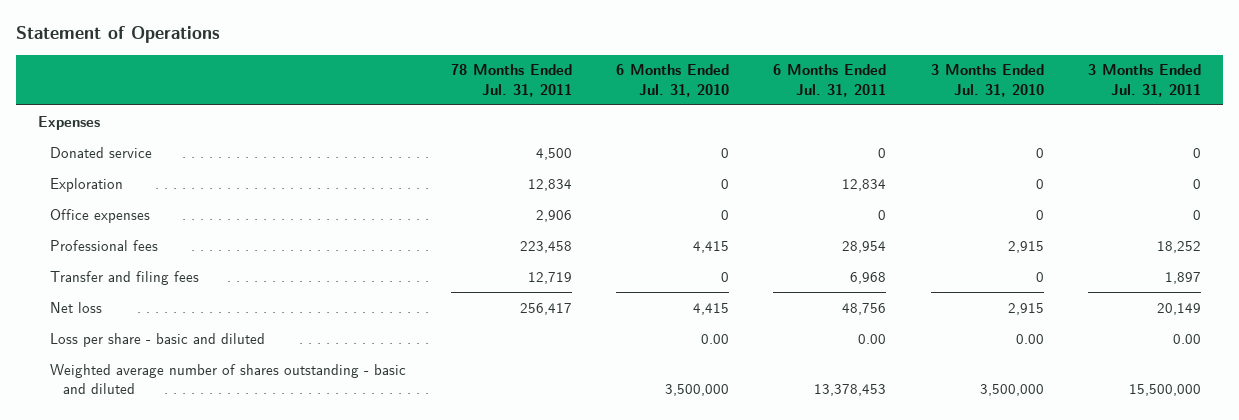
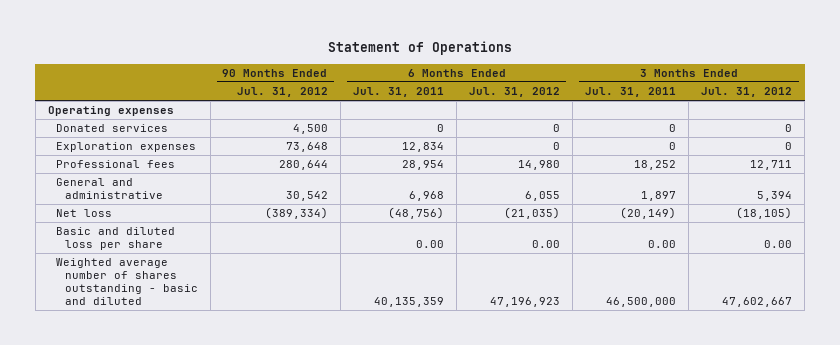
- | 78 Months Ended Jul. 31, 2011 | 6 Months Ended Jul. 31, 2010 | 6 Months Ended Jul. 31, 2011 | 3 Months Ended Jul. 31, 2010 | 3 Months Ended Jul. 31, 2011
+ | 90 Months Ended Jul. 31, 2012 | 6 Months Ended Jul. 31, 2011 | 6 Months Ended Jul. 31, 2012 | 3 Months Ended Jul. 31, 2011 | 3 Months Ended Jul. 31, 2012
- Expenses
- Donated service | 4,500 | 0 | 0 | 0 | 0
- Exploration | 12,834 | 0 | 12,834 | 0 | 0
- Office expenses | 2,906 | 0 | 0 | 0 | 0
+ Operating expenses
+ Donated services | 4,500 | 0 | 0 | 0 | 0
+ Exploration expenses | 73,648 | 12,834 | 0 | 0 | 0
- Transfer and filing fees | 12,719 | 0 | 6,968 | 0 | 1,897
- Net loss | 256,417 | 4,415 | 48,756 | 2,915 | 20,149
- Loss per share - basic and diluted | | 0.00 | 0.00 | 0.00 | 0.00
- Weighted average number of shares outstanding - basic and diluted | | 3,500,000 | 13,378,453 | 3,500,000 | 15,500,000
+ General and administrative | 30,542 | 6,968 | 6,055 | 1,897 | 5,394
+ Net loss | (389,334) | (48,756) | (21,035) | (20,149) | (18,105)
+ Basic and diluted loss per share | | 0.00 | 0.00 | 0.00 | 0.00
+ Weighted average number of shares outstanding - basic and diluted | | 40,135,359 | 47,196,923 | 46,500,000 | 47,602,667

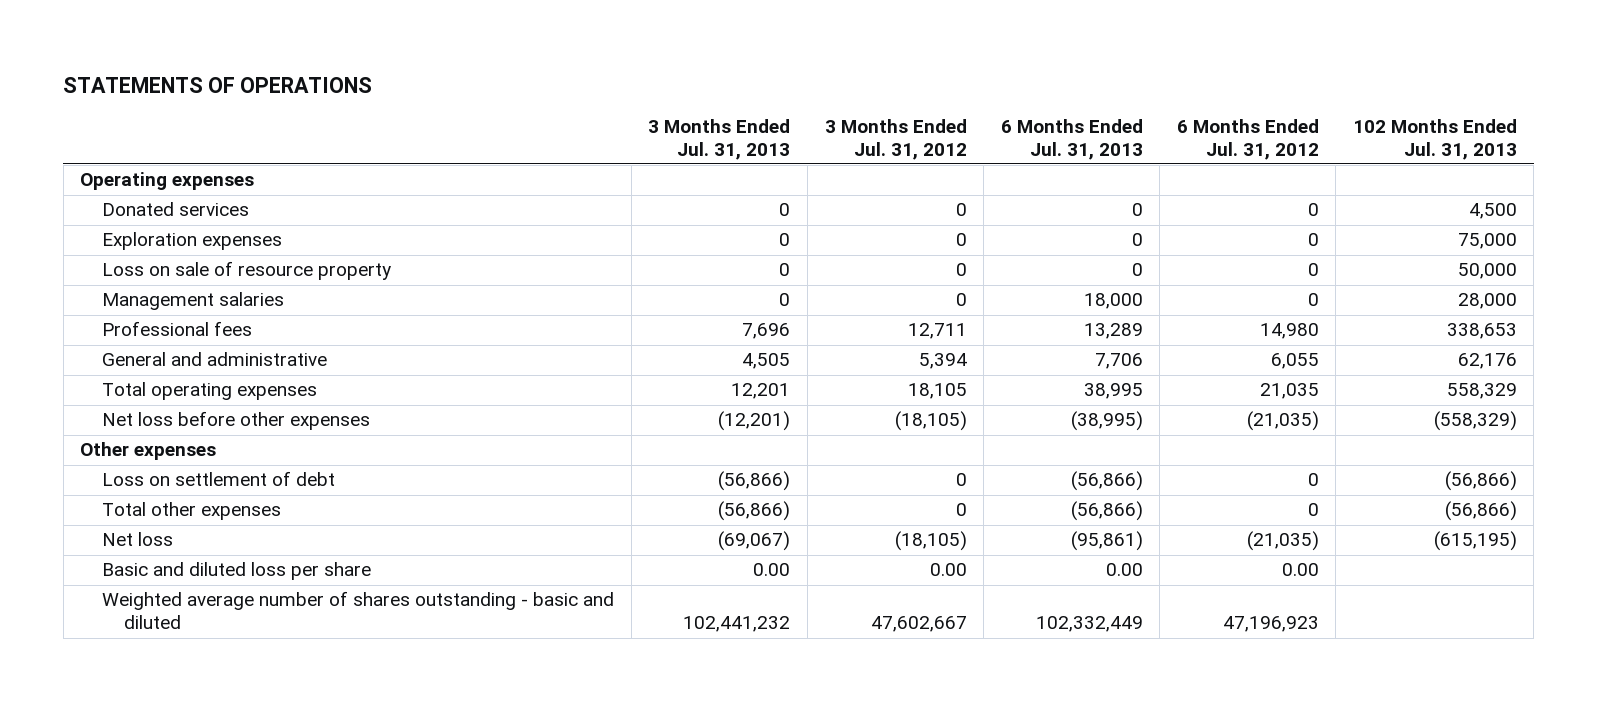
- Statement of Operations
+ STATEMENTS OF OPERATIONS
- | 90 Months Ended Jul. 31, 2012 | 6 Months Ended Jul. 31, 2011 | 6 Months Ended Jul. 31, 2012 | 3 Months Ended Jul. 31, 2011 | 3 Months Ended Jul. 31, 2012
+ | 3 Months Ended Jul. 31, 2013 | 3 Months Ended Jul. 31, 2012 | 6 Months Ended Jul. 31, 2013 | 6 Months Ended Jul. 31, 2012 | 102 Months Ended Jul. 31, 2013
+ Loss on sale of resource property | 0 | 0 | 0 | 0 | 50,000
+ Management salaries | 0 | 0 | 18,000 | 0 | 28,000
+ Total operating expenses | 12,201 | 18,105 | 38,995 | 21,035 | 558,329
+ Net loss before other expenses | (12,201) | (18,105) | (38,995) | (21,035) | (558,329)
+ Other expenses
+ Loss on settlement of debt | (56,866) | 0 | (56,866) | 0 | (56,866)
+ Total other expenses | (56,866) | 0 | (56,866) | 0 | (56,866)

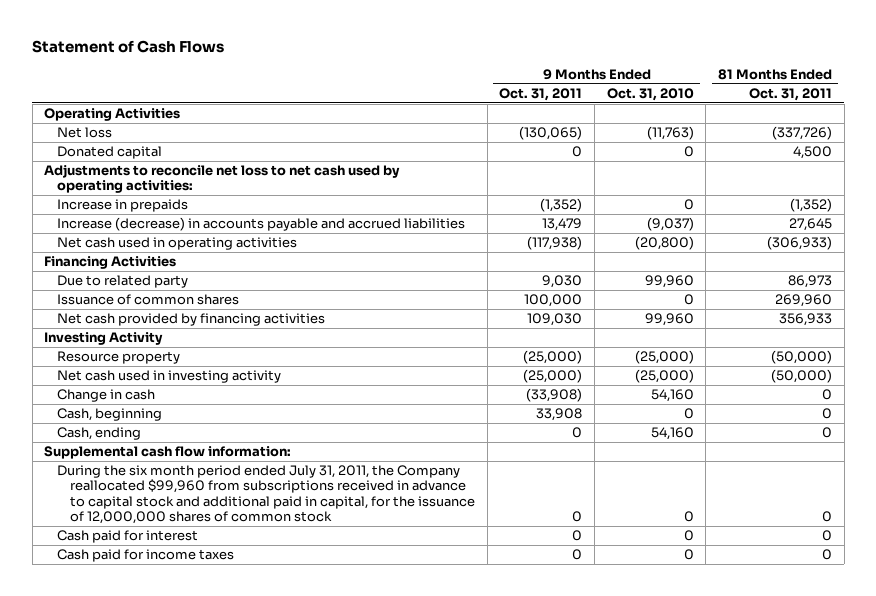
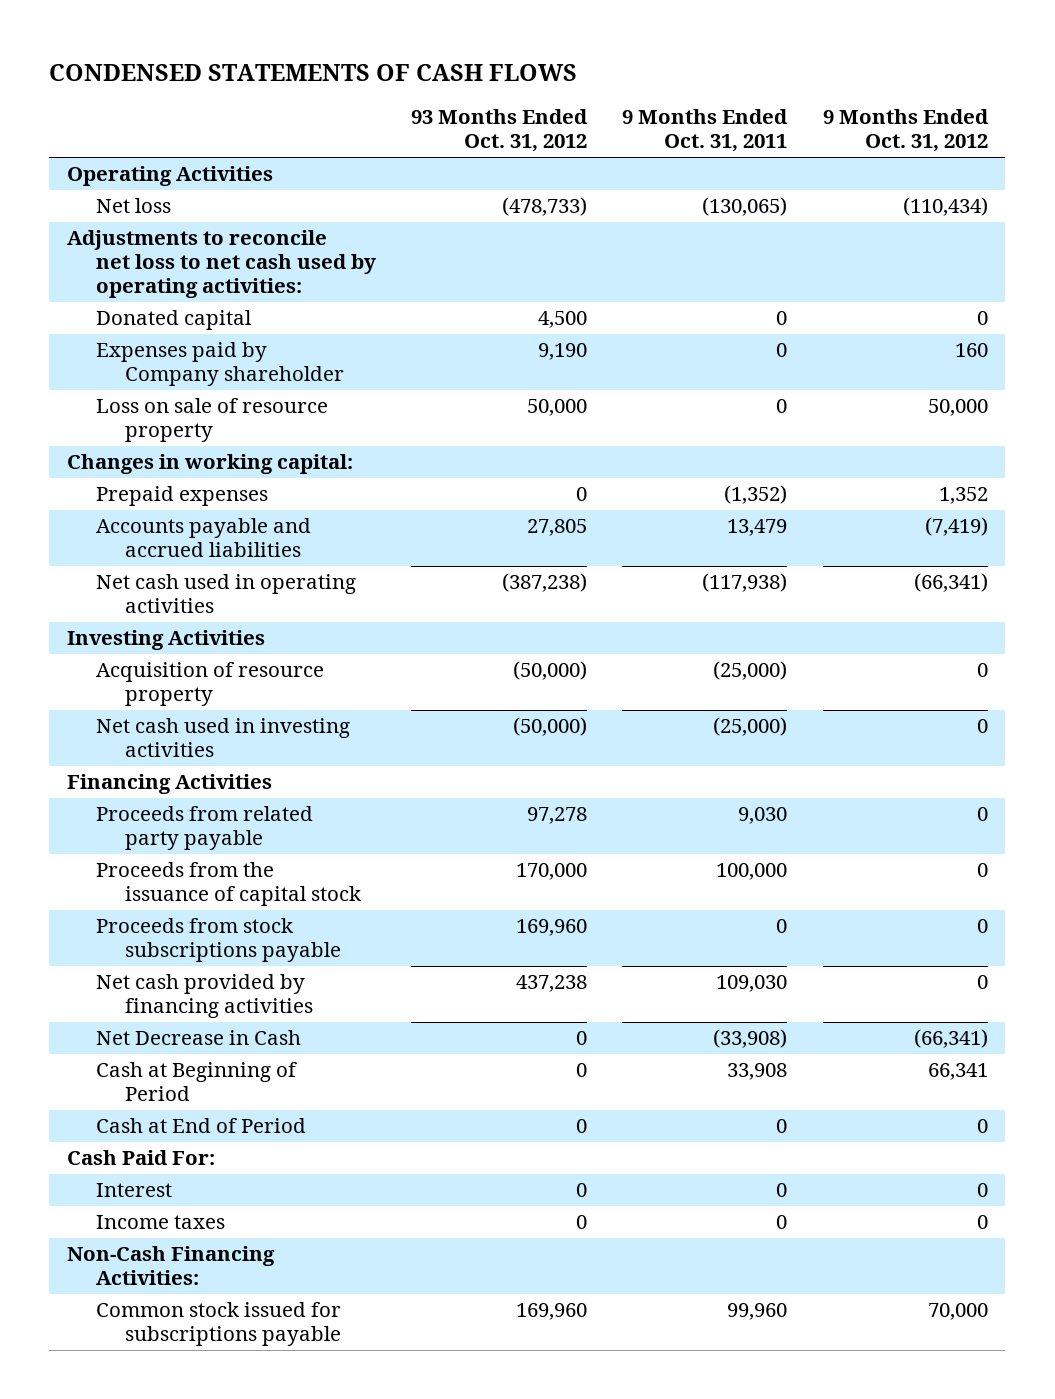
- Statement of Cash Flows
+ CONDENSED STATEMENTS OF CASH FLOWS
- | 9 Months Ended Oct. 31, 2011 | 9 Months Ended Oct. 31, 2010 | 81 Months Ended Oct. 31, 2011
+ | 93 Months Ended Oct. 31, 2012 | 9 Months Ended Oct. 31, 2011 | 9 Months Ended Oct. 31, 2012
- Increase in prepaids | (1,352) | 0 | (1,352)
- Increase (decrease) in accounts payable and accrued liabilities | 13,479 | (9,037) | 27,645
moved down: Donated capital | 4,500 | 0 | 0
+ Expenses paid by Company shareholder | 9,190 | 0 | 160
+ Loss on sale of resource property | 50,000 | 0 | 50,000
+ Changes in working capital:
+ Prepaid expenses | 0 | (1,352) | 1,352
+ Accounts payable and accrued liabilities | 27,805 | 13,479 | (7,419)
+ Investing Activities
+ Acquisition of resource property | (50,000) | (25,000) | 0
+ Net cash used in investing activities | (50,000) | (25,000) | 0
- Due to related party | 9,030 | 99,960 | 86,973
- Issuance of common shares | 100,000 | 0 | 269,960
+ Proceeds from related party payable | 97,278 | 9,030 | 0
+ Proceeds from the issuance of capital stock | 170,000 | 100,000 | 0
+ Proceeds from stock subscriptions payable | 169,960 | 0 | 0
- Investing Activity
- Resource property | (25,000) | (25,000) | (50,000)
- Net cash used in investing activity | (25,000) | (25,000) | (50,000)
- Change in cash | (33,908) | 54,160 | 0
- Cash, beginning | 33,908 | 0 | 0
- Cash, ending | 0 | 54,160 | 0
- Supplemental cash flow information:
- During the six month period ended July 31, 2011, the Company reallocated $99,960 from subscriptions received in advance to capital stock and additional paid in capital, for the issuance of 12,000,000 shares of common stock | 0 | 0 | 0
- Cash paid for interest | 0 | 0 | 0
- Cash paid for income taxes | 0 | 0 | 0
+ Net Decrease in Cash | 0 | (33,908) | (66,341)
+ Cash at Beginning of Period | 0 | 33,908 | 66,341
+ Cash at End of Period | 0 | 0 | 0
+ Cash Paid For:
+ Interest | 0 | 0 | 0
+ Income taxes | 0 | 0 | 0
+ Non-Cash Financing Activities:
+ Common stock issued for subscriptions payable | 169,960 | 99,960 | 70,000

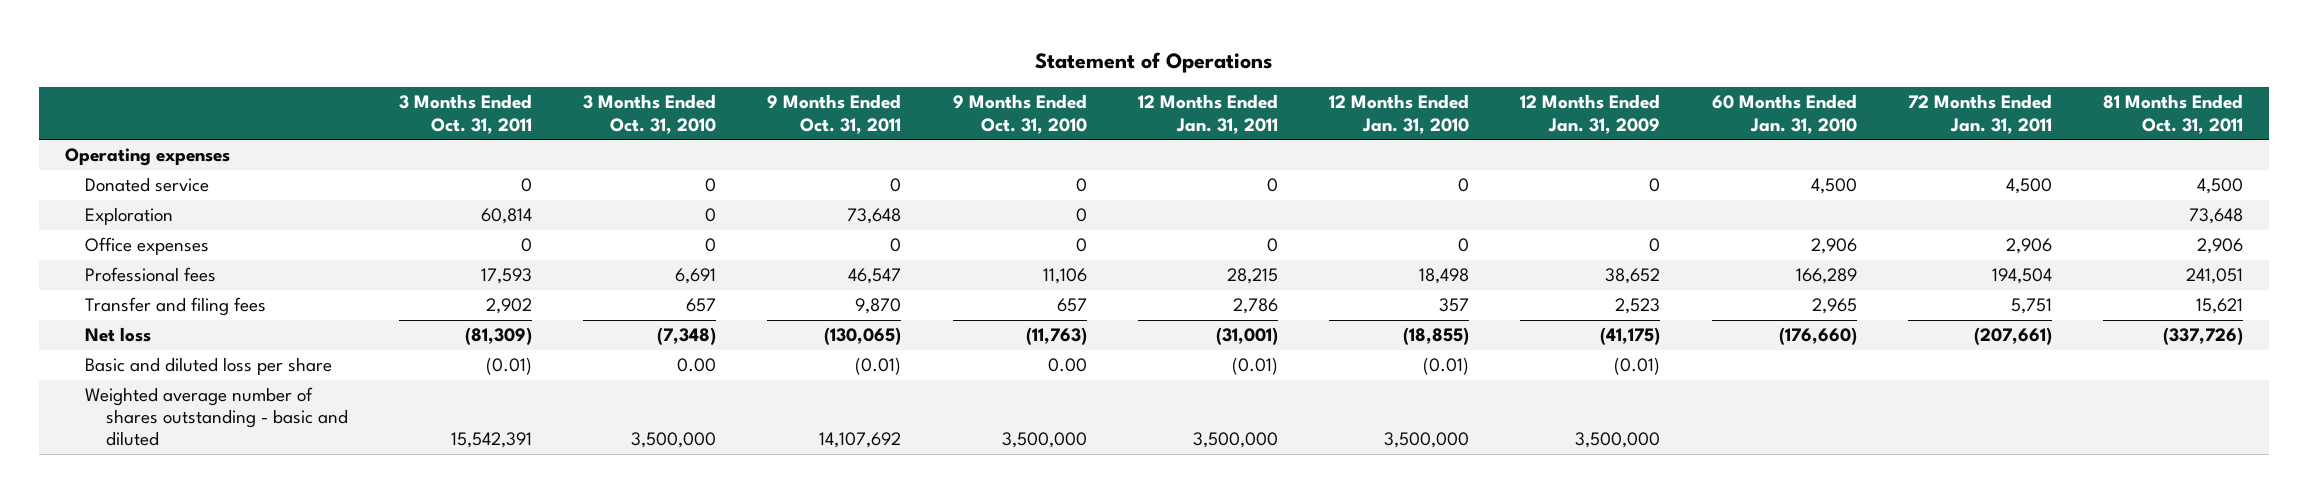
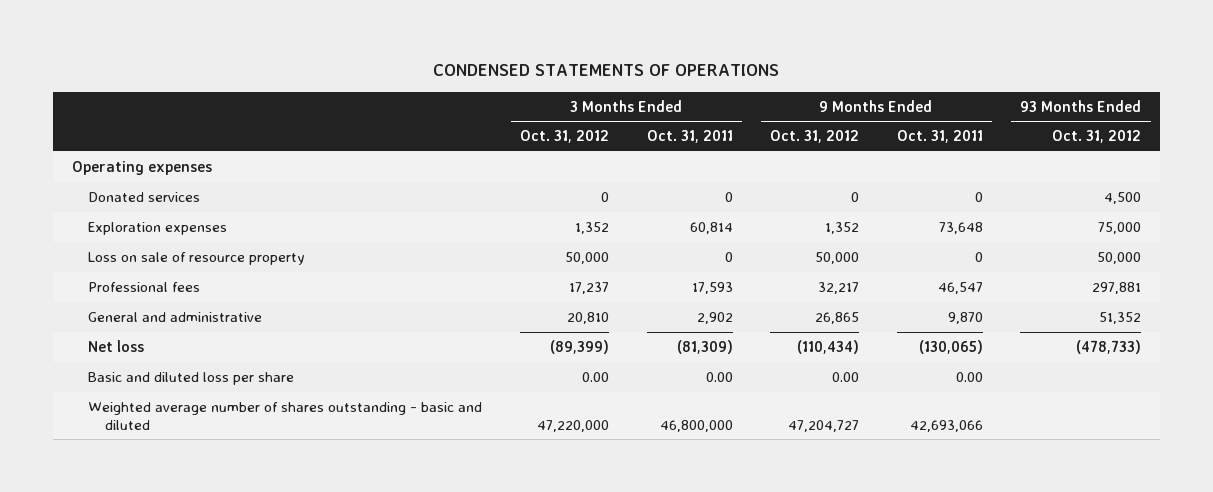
- Statement of Operations
+ CONDENSED STATEMENTS OF OPERATIONS
- | 3 Months Ended Oct. 31, 2011 | 3 Months Ended Oct. 31, 2010 | 9 Months Ended Oct. 31, 2011 | 9 Months Ended Oct. 31, 2010 | 12 Months Ended Jan. 31, 2011 | 12 Months Ended Jan. 31, 2010 | 12 Months Ended Jan. 31, 2009 | 60 Months Ended Jan. 31, 2010 | 72 Months Ended Jan. 31, 2011 | 81 Months Ended Oct. 31, 2011
+ | 3 Months Ended Oct. 31, 2012 | 3 Months Ended Oct. 31, 2011 | 9 Months Ended Oct. 31, 2012 | 9 Months Ended Oct. 31, 2011 | 93 Months Ended Oct. 31, 2012
- Donated service | 0 | 0 | 0 | 0 | 0 | 0 | 0 | 4,500 | 4,500 | 4,500
- Exploration | 60,814 | 0 | 73,648 | 0 | | | | | | 73,648
- Office expenses | 0 | 0 | 0 | 0 | 0 | 0 | 0 | 2,906 | 2,906 | 2,906
+ Donated services | 0 | 0 | 0 | 0 | 4,500
+ Exploration expenses | 1,352 | 60,814 | 1,352 | 73,648 | 75,000
+ Loss on sale of resource property | 50,000 | 0 | 50,000 | 0 | 50,000
- Transfer and filing fees | 2,902 | 657 | 9,870 | 657 | 2,786 | 357 | 2,523 | 2,965 | 5,751 | 15,621
+ General and administrative | 20,810 | 2,902 | 26,865 | 9,870 | 51,352
- Basic and diluted loss per share | (0.01) | 0.00 | (0.01) | 0.00 | (0.01) | (0.01) | (0.01) | | |
- Weighted average number of shares outstanding - basic and diluted | 15,542,391 | 3,500,000 | 14,107,692 | 3,500,000 | 3,500,000 | 3,500,000 | 3,500,000 | | |
+ Basic and diluted loss per share | 0.00 | 0.00 | 0.00 | 0.00 |
+ Weighted average number of shares outstanding - basic and diluted | 47,220,000 | 46,800,000 | 47,204,727 | 42,693,066 |

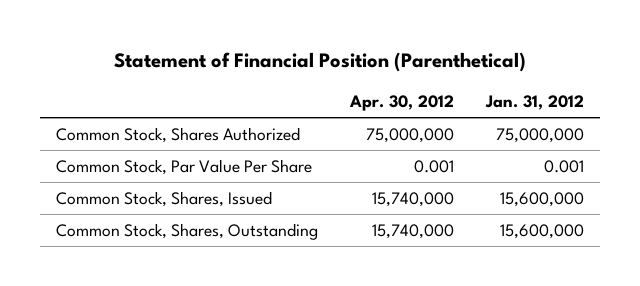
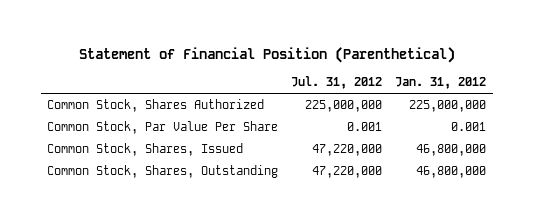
- | Apr. 30, 2012 | Jan. 31, 2012
+ | Jul. 31, 2012 | Jan. 31, 2012
- Common Stock, Shares Authorized | 75,000,000 | 75,000,000
+ Common Stock, Shares Authorized | 225,000,000 | 225,000,000
- Common Stock, Shares, Issued | 15,740,000 | 15,600,000
- Common Stock, Shares, Outstanding | 15,740,000 | 15,600,000
+ Common Stock, Shares, Issued | 47,220,000 | 46,800,000
+ Common Stock, Shares, Outstanding | 47,220,000 | 46,800,000

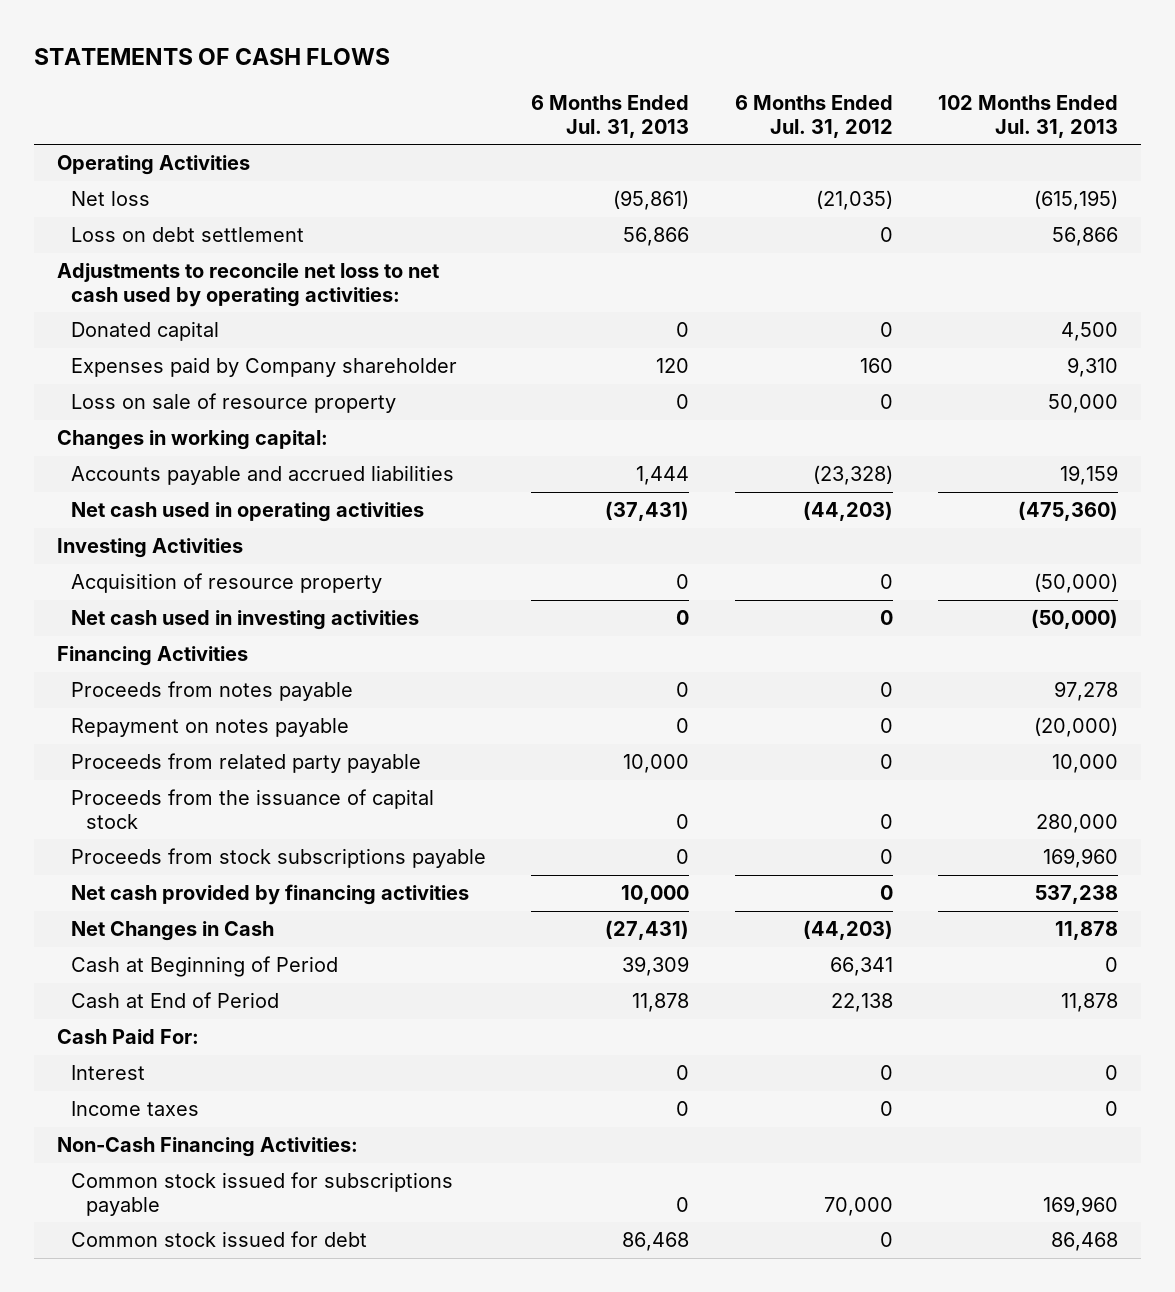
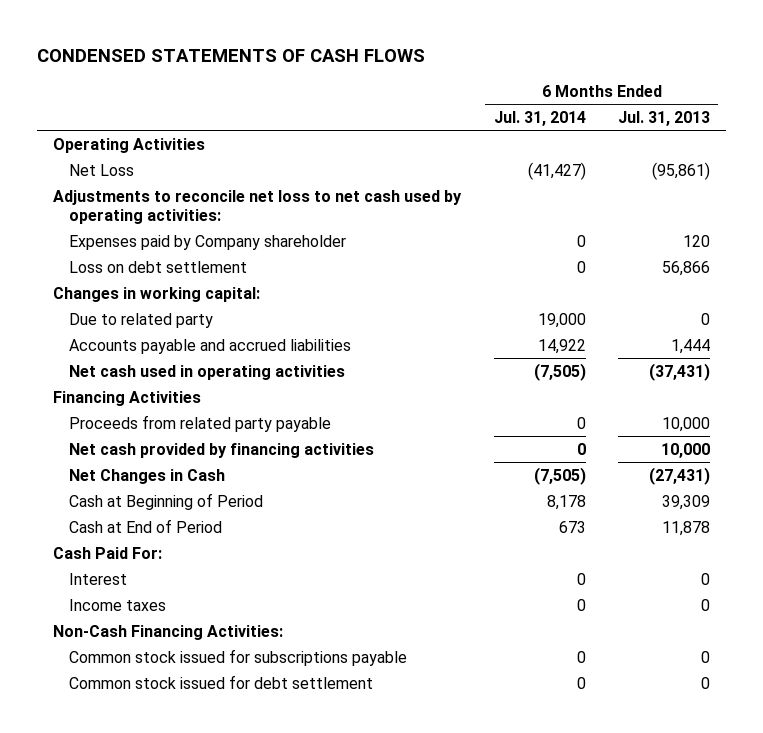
- STATEMENTS OF CASH FLOWS
+ CONDENSED STATEMENTS OF CASH FLOWS
- | 6 Months Ended Jul. 31, 2013 | 6 Months Ended Jul. 31, 2012 | 102 Months Ended Jul. 31, 2013
+ | 6 Months Ended Jul. 31, 2014 | 6 Months Ended Jul. 31, 2013
- Net loss | (95,861) | (21,035) | (615,195)
+ Net Loss | (41,427) | (95,861)
- Donated capital | 0 | 0 | 4,500
- Loss on sale of resource property | 0 | 0 | 50,000
moved down: Loss on debt settlement | 0 | 56,866
+ Due to related party | 19,000 | 0
- Investing Activities
- Acquisition of resource property | 0 | 0 | (50,000)
- Net cash used in investing activities | 0 | 0 | (50,000)
- Proceeds from notes payable | 0 | 0 | 97,278
- Repayment on notes payable | 0 | 0 | (20,000)
- Proceeds from the issuance of capital stock | 0 | 0 | 280,000
- Proceeds from stock subscriptions payable | 0 | 0 | 169,960
- Common stock issued for debt | 86,468 | 0 | 86,468
+ Common stock issued for debt settlement | 0 | 0

